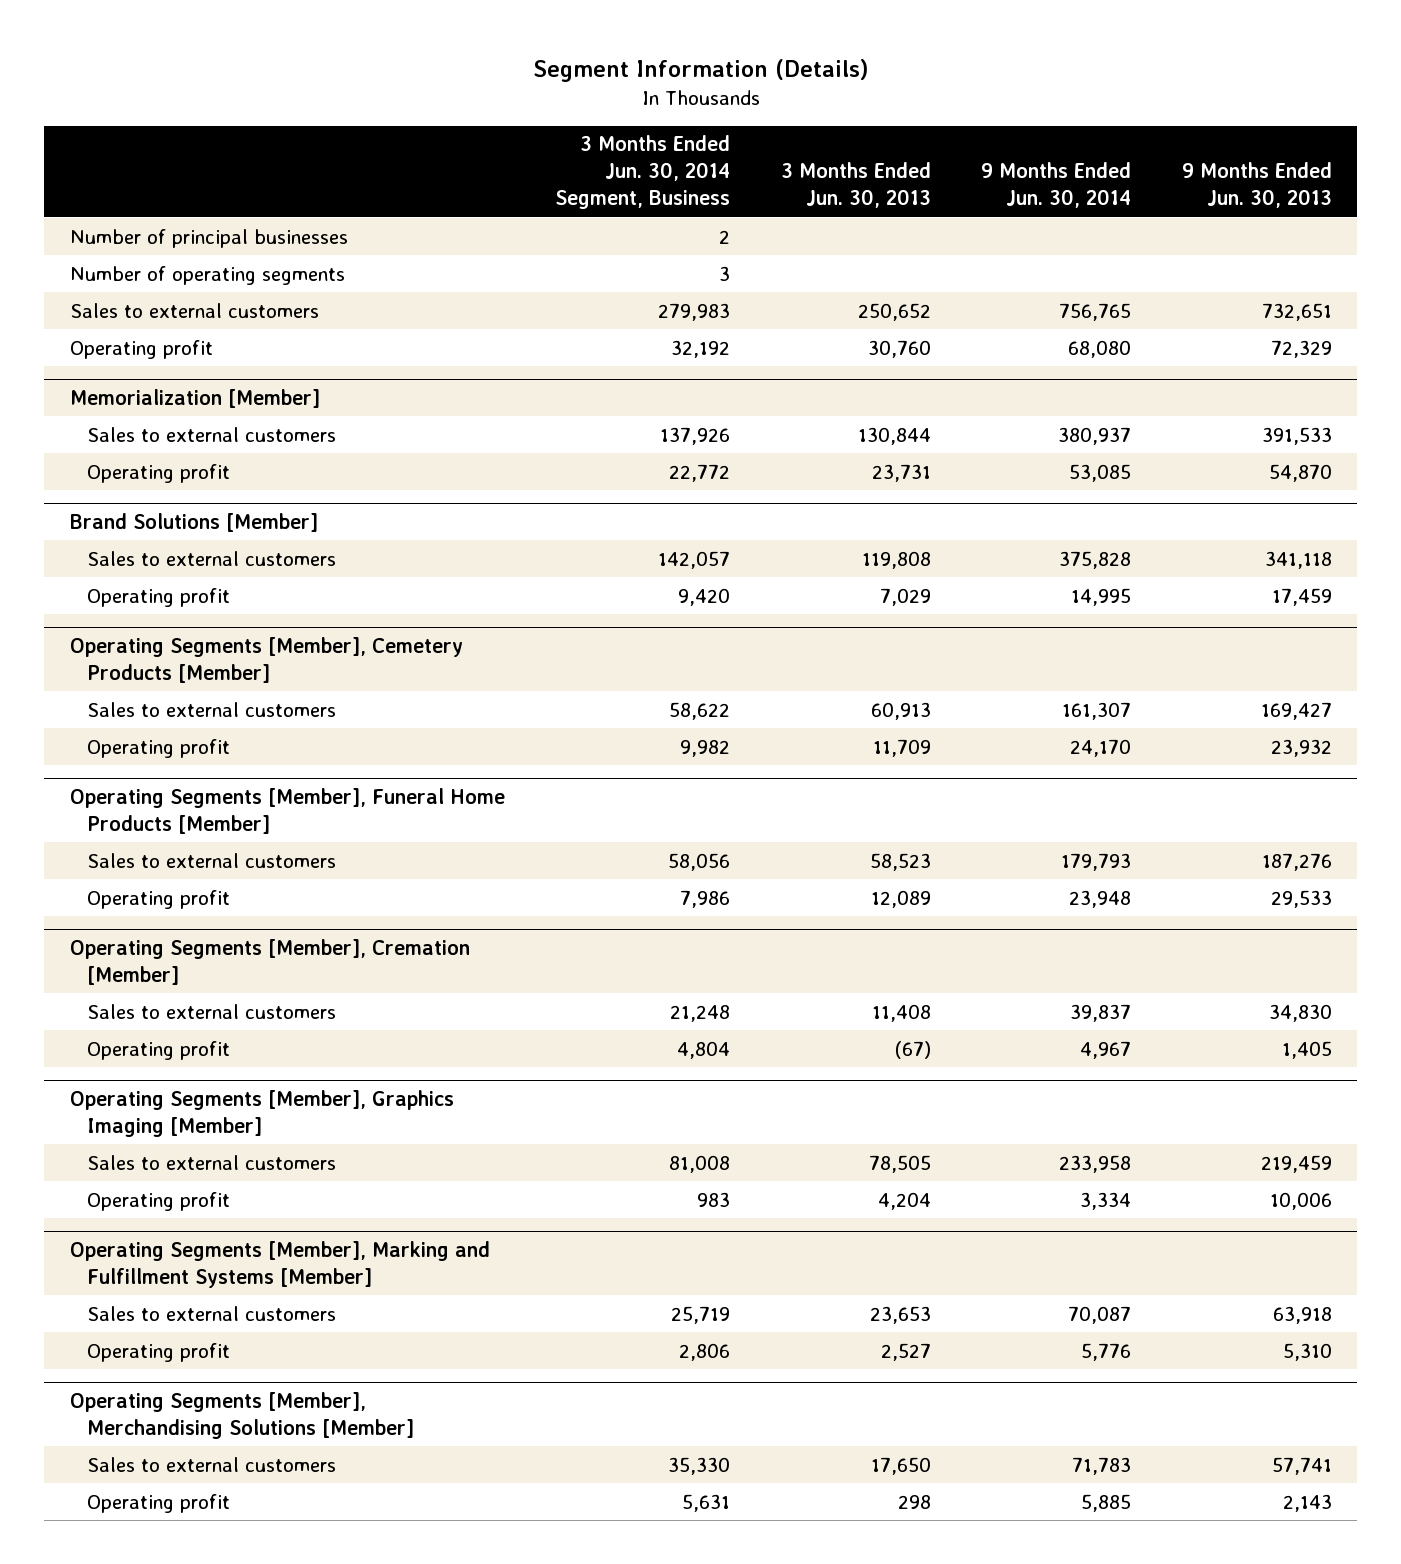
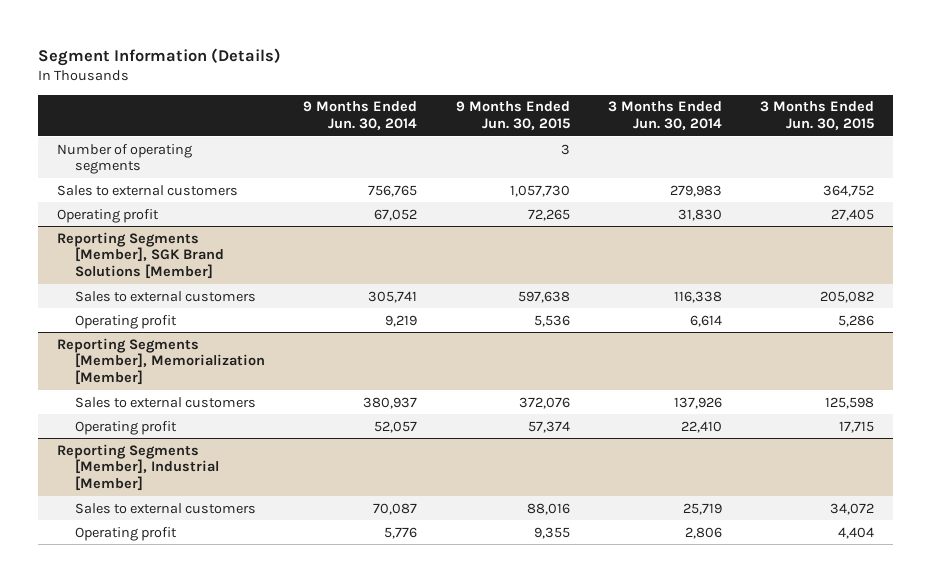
- | 3 Months Ended Jun. 30, 2014 Segment, Business | 3 Months Ended Jun. 30, 2013 | 9 Months Ended Jun. 30, 2014 | 9 Months Ended Jun. 30, 2013
+ | 9 Months Ended Jun. 30, 2014 | 9 Months Ended Jun. 30, 2015 | 3 Months Ended Jun. 30, 2014 | 3 Months Ended Jun. 30, 2015
- Number of principal businesses | 2 | | |
- Operating profit | 32,192 | 30,760 | 68,080 | 72,329
- Memorialization [Member]
+ Operating profit | 67,052 | 72,265 | 31,830 | 27,405
+ Reporting Segments [Member], SGK Brand Solutions [Member]
+ Sales to external customers | 305,741 | 597,638 | 116,338 | 205,082
+ Operating profit | 9,219 | 5,536 | 6,614 | 5,286
+ Reporting Segments [Member], Memorialization [Member]
- Operating profit | 22,772 | 23,731 | 53,085 | 54,870
- Brand Solutions [Member]
- Sales to external customers | 142,057 | 119,808 | 375,828 | 341,118
- Operating profit | 9,420 | 7,029 | 14,995 | 17,459
- Operating Segments [Member], Cemetery Products [Member]
- Sales to external customers | 58,622 | 60,913 | 161,307 | 169,427
- Operating profit | 9,982 | 11,709 | 24,170 | 23,932
- Operating Segments [Member], Funeral Home Products [Member]
- Sales to external customers | 58,056 | 58,523 | 179,793 | 187,276
- Operating profit | 7,986 | 12,089 | 23,948 | 29,533
- Operating Segments [Member], Cremation [Member]
- Sales to external customers | 21,248 | 11,408 | 39,837 | 34,830
- Operating profit | 4,804 | (67) | 4,967 | 1,405
- Operating Segments [Member], Graphics Imaging [Member]
- Sales to external customers | 81,008 | 78,505 | 233,958 | 219,459
- Operating profit | 983 | 4,204 | 3,334 | 10,006
- Operating Segments [Member], Marking and Fulfillment Systems [Member]
+ Operating profit | 52,057 | 57,374 | 22,410 | 17,715
+ Reporting Segments [Member], Industrial [Member]
- Operating Segments [Member], Merchandising Solutions [Member]
- Sales to external customers | 35,330 | 17,650 | 71,783 | 57,741
- Operating profit | 5,631 | 298 | 5,885 | 2,143

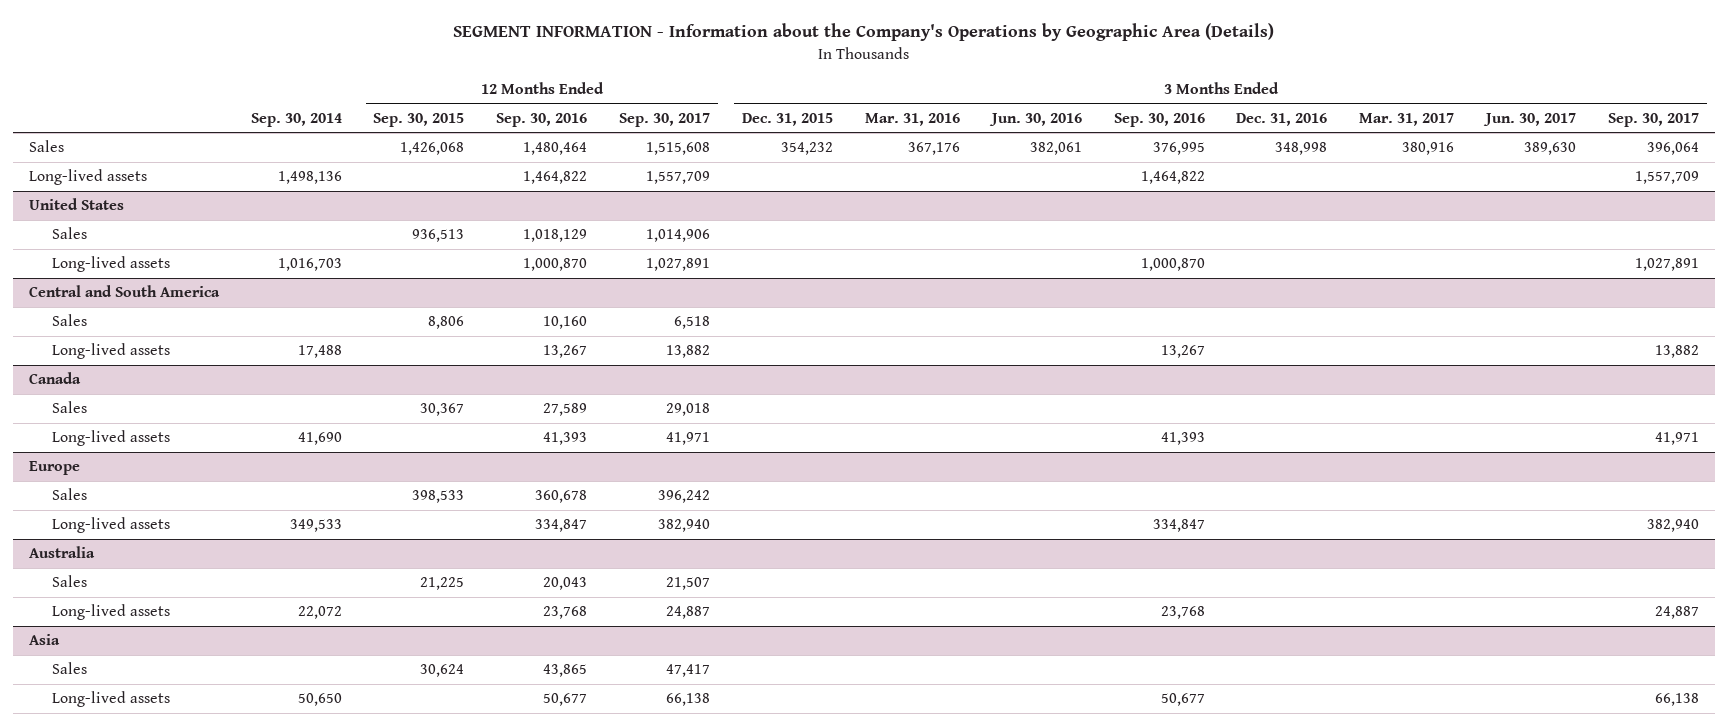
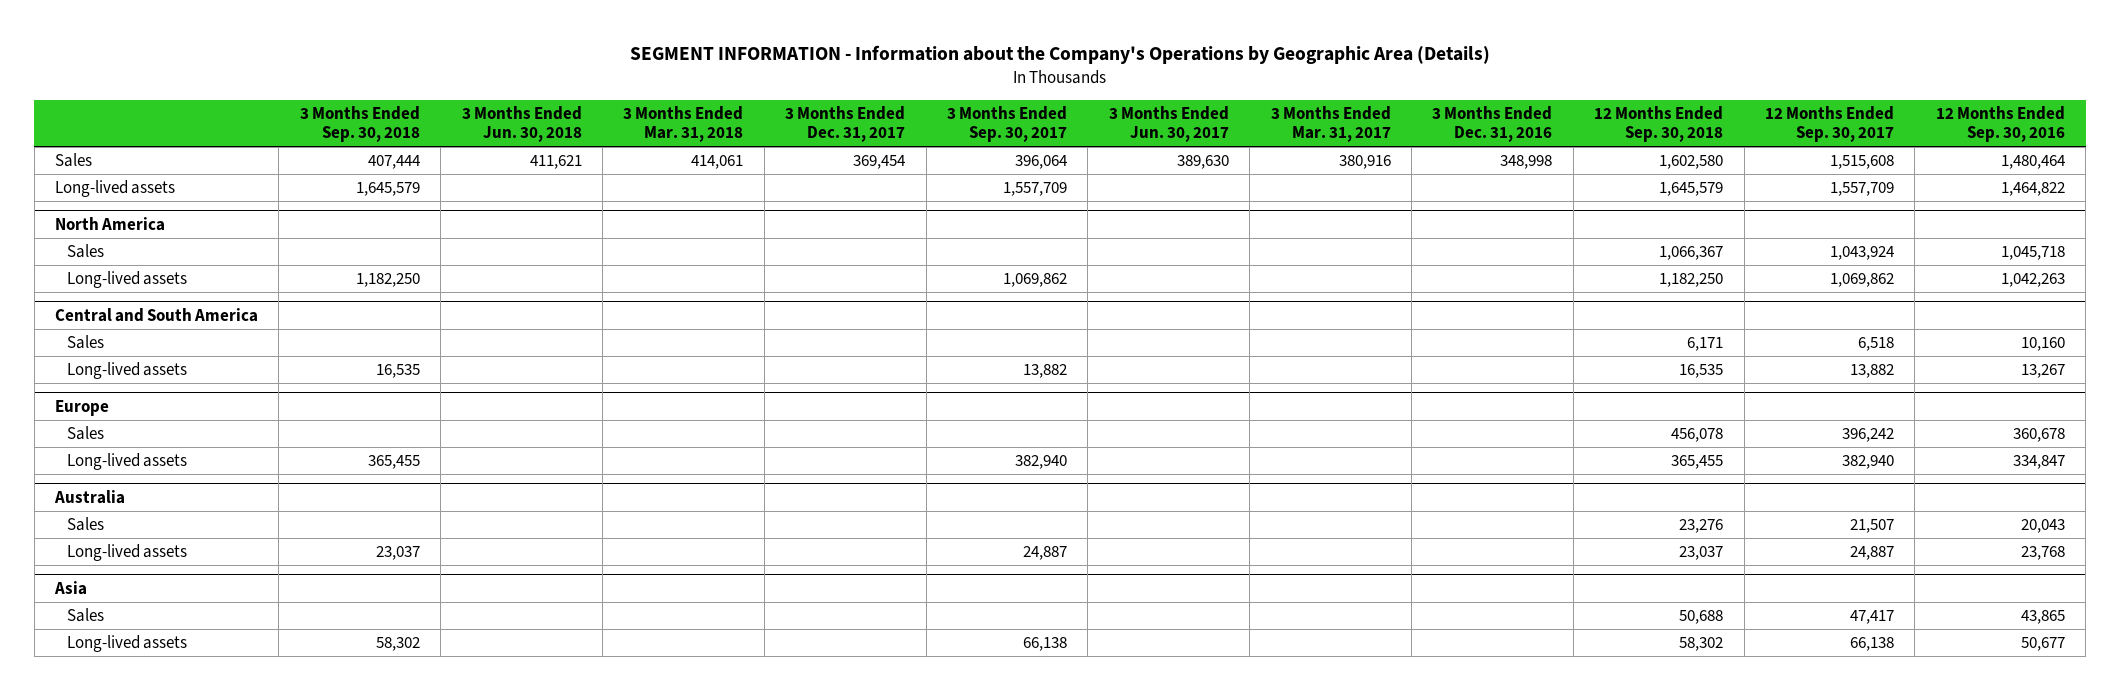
- | Sep. 30, 2014 | 12 Months Ended Sep. 30, 2015 | 12 Months Ended Sep. 30, 2016 | 12 Months Ended Sep. 30, 2017 | 3 Months Ended Dec. 31, 2015 | 3 Months Ended Mar. 31, 2016 | 3 Months Ended Jun. 30, 2016 | 3 Months Ended Sep. 30, 2016 | 3 Months Ended Dec. 31, 2016 | 3 Months Ended Mar. 31, 2017 | 3 Months Ended Jun. 30, 2017 | 3 Months Ended Sep. 30, 2017
+ | 3 Months Ended Sep. 30, 2018 | 3 Months Ended Jun. 30, 2018 | 3 Months Ended Mar. 31, 2018 | 3 Months Ended Dec. 31, 2017 | 3 Months Ended Sep. 30, 2017 | 3 Months Ended Jun. 30, 2017 | 3 Months Ended Mar. 31, 2017 | 3 Months Ended Dec. 31, 2016 | 12 Months Ended Sep. 30, 2018 | 12 Months Ended Sep. 30, 2017 | 12 Months Ended Sep. 30, 2016
- United States
- Sales | | 936,513 | 1,018,129 | 1,014,906 | | | | | | | |
- Long-lived assets | 1,016,703 | | 1,000,870 | 1,027,891 | | | | 1,000,870 | | | | 1,027,891
+ North America
+ Sales | | | | | | | | | 1,066,367 | 1,043,924 | 1,045,718
+ Long-lived assets | 1,182,250 | | | | 1,069,862 | | | | 1,182,250 | 1,069,862 | 1,042,263
- Canada
- Sales | | 30,367 | 27,589 | 29,018 | | | | | | | |
- Long-lived assets | 41,690 | | 41,393 | 41,971 | | | | 41,393 | | | | 41,971

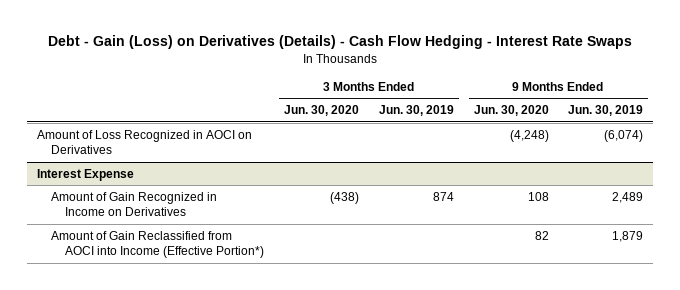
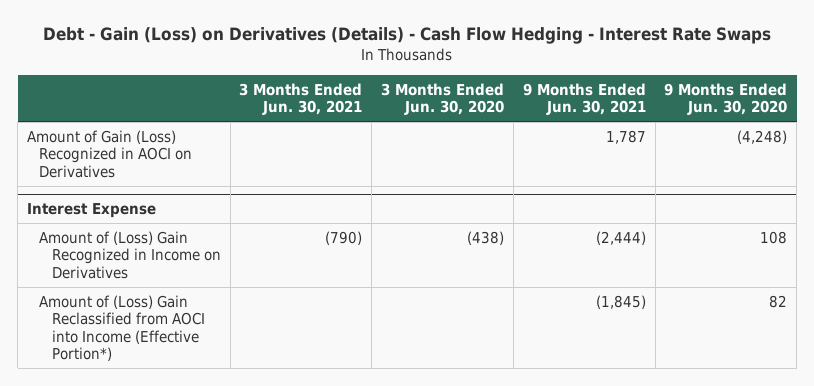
- | 3 Months Ended Jun. 30, 2020 | 3 Months Ended Jun. 30, 2019 | 9 Months Ended Jun. 30, 2020 | 9 Months Ended Jun. 30, 2019
+ | 3 Months Ended Jun. 30, 2021 | 3 Months Ended Jun. 30, 2020 | 9 Months Ended Jun. 30, 2021 | 9 Months Ended Jun. 30, 2020
- Amount of Loss Recognized in AOCI on Derivatives | | | (4,248) | (6,074)
+ Amount of Gain (Loss) Recognized in AOCI on Derivatives | | | 1,787 | (4,248)
@ Interest Expense
- Amount of Gain Recognized in Income on Derivatives | (438) | 874 | 108 | 2,489
- Amount of Gain Reclassified from AOCI into Income (Effective Portion*) | | | 82 | 1,879
+ Amount of (Loss) Gain Recognized in Income on Derivatives | (790) | (438) | (2,444) | 108
+ Amount of (Loss) Gain Reclassified from AOCI into Income (Effective Portion*) | | | (1,845) | 82

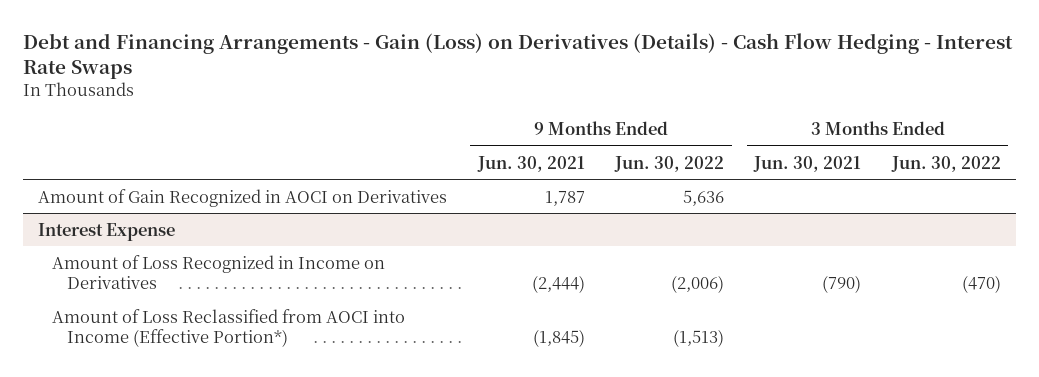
- Debt - Gain (Loss) on Derivatives (Details) - Cash Flow Hedging - Interest Rate Swaps
+ Debt and Financing Arrangements - Gain (Loss) on Derivatives (Details) - Cash Flow Hedging - Interest Rate Swaps
- | 3 Months Ended Jun. 30, 2021 | 3 Months Ended Jun. 30, 2020 | 9 Months Ended Jun. 30, 2021 | 9 Months Ended Jun. 30, 2020
+ | 9 Months Ended Jun. 30, 2021 | 9 Months Ended Jun. 30, 2022 | 3 Months Ended Jun. 30, 2021 | 3 Months Ended Jun. 30, 2022
- Amount of Gain (Loss) Recognized in AOCI on Derivatives | | | 1,787 | (4,248)
+ Amount of Gain Recognized in AOCI on Derivatives | 1,787 | 5,636 | |
@ Interest Expense
- Amount of (Loss) Gain Recognized in Income on Derivatives | (790) | (438) | (2,444) | 108
- Amount of (Loss) Gain Reclassified from AOCI into Income (Effective Portion*) | | | (1,845) | 82
+ Amount of Loss Recognized in Income on Derivatives | (2,444) | (2,006) | (790) | (470)
+ Amount of Loss Reclassified from AOCI into Income (Effective Portion*) | (1,845) | (1,513) | |

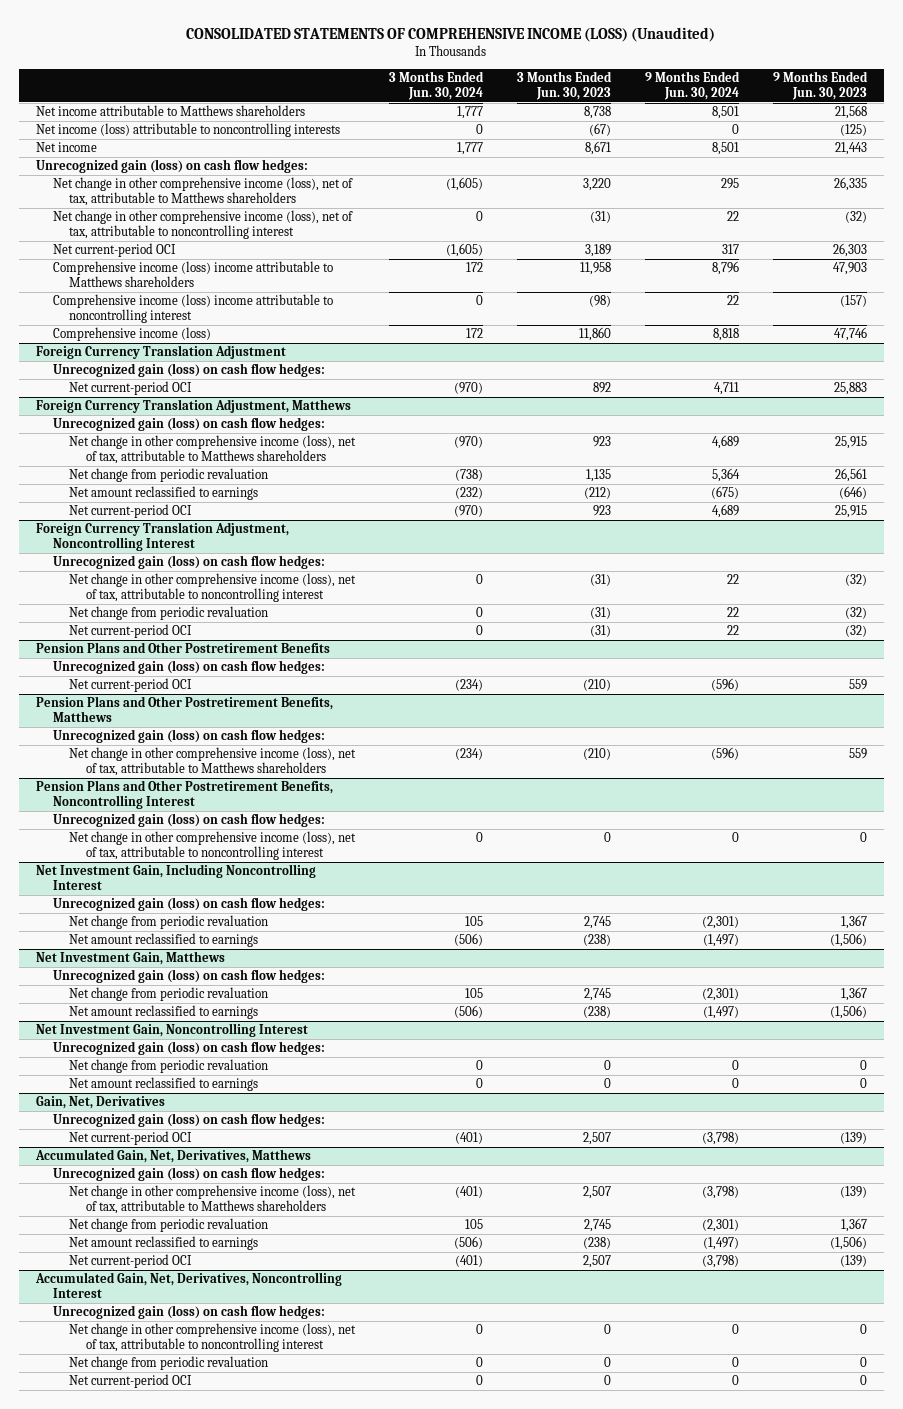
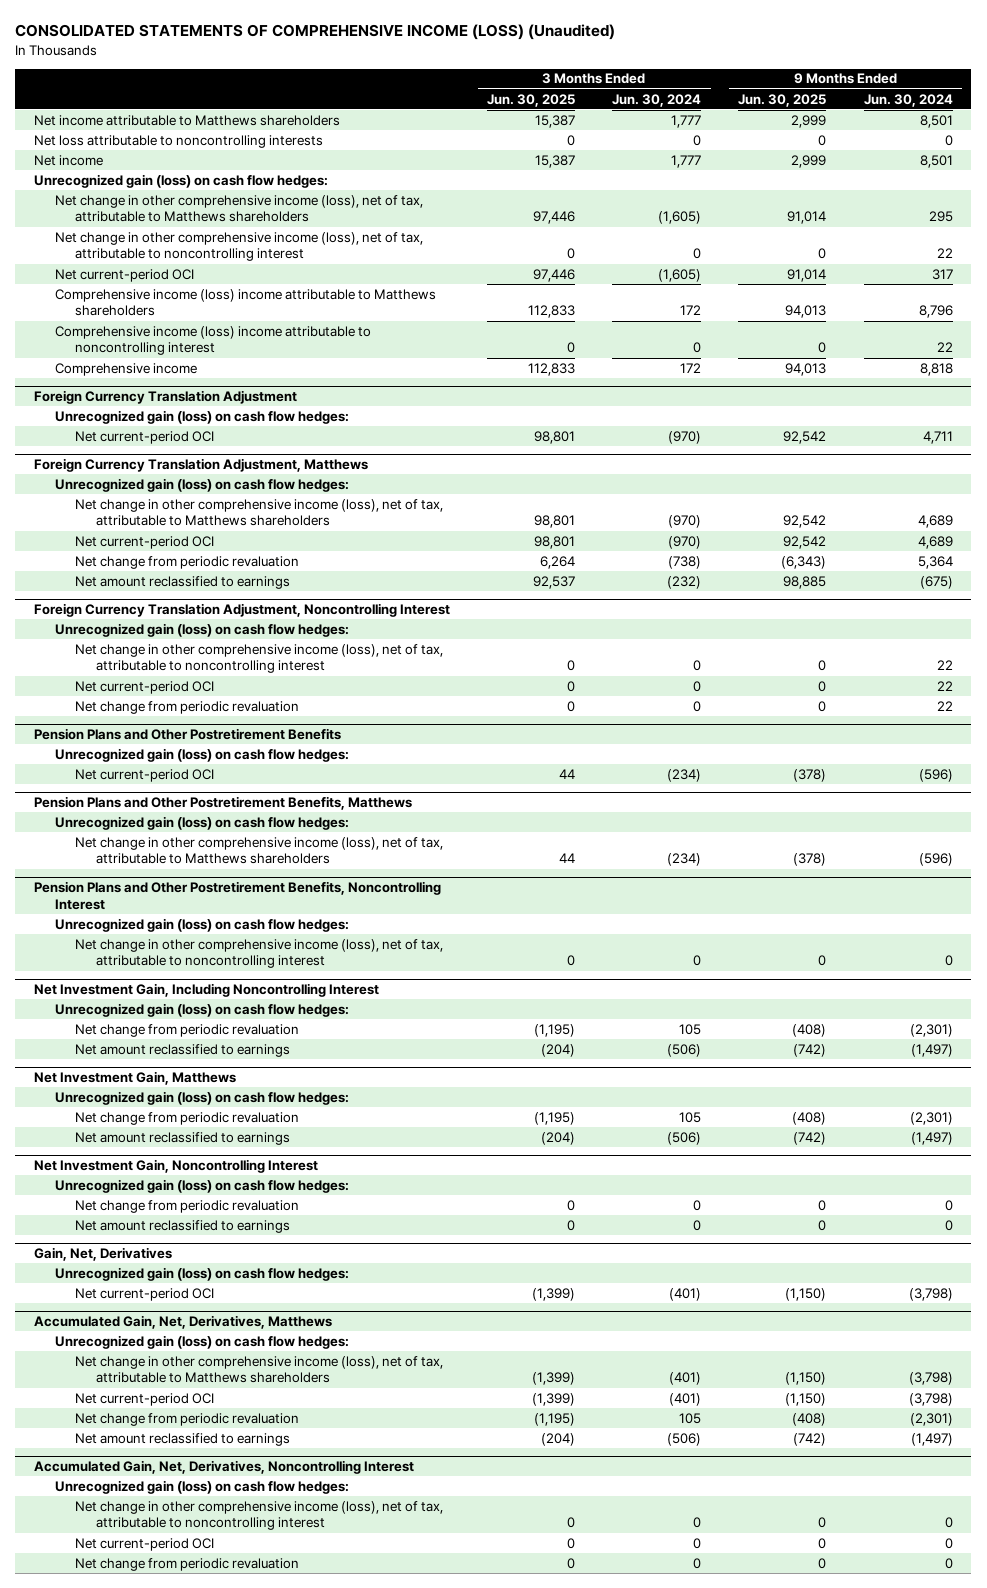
- | 3 Months Ended Jun. 30, 2024 | 3 Months Ended Jun. 30, 2023 | 9 Months Ended Jun. 30, 2024 | 9 Months Ended Jun. 30, 2023
+ | 3 Months Ended Jun. 30, 2025 | 3 Months Ended Jun. 30, 2024 | 9 Months Ended Jun. 30, 2025 | 9 Months Ended Jun. 30, 2024
- Net income (loss) attributable to noncontrolling interests | 0 | (67) | 0 | (125)
+ Net loss attributable to noncontrolling interests | 0 | 0 | 0 | 0
- Comprehensive income (loss) | 172 | 11,860 | 8,818 | 47,746
+ Comprehensive income | 112,833 | 172 | 94,013 | 8,818
@ Foreign Currency Translation Adjustment, Matthews
moved up: Net current-period OCI | 98,801 | (970) | 92,542 | 4,689
@ Foreign Currency Translation Adjustment, Noncontrolling Interest
moved down: Net change from periodic revaluation | 0 | 0 | 0 | 22
@ Accumulated Gain, Net, Derivatives, Matthews
moved up: Net current-period OCI | (1,399) | (401) | (1,150) | (3,798)
@ Accumulated Gain, Net, Derivatives, Noncontrolling Interest
moved down: Net change from periodic revaluation | 0 | 0 | 0 | 0

